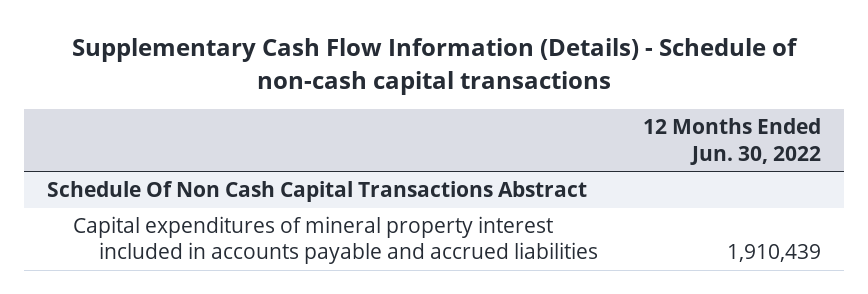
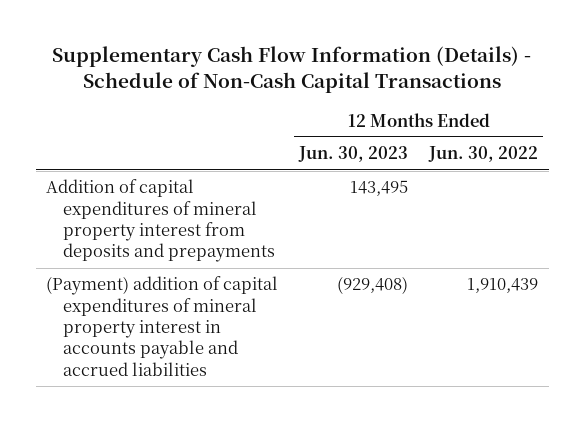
- Supplementary Cash Flow Information (Details) - Schedule of non-cash capital transactions
+ Supplementary Cash Flow Information (Details) - Schedule of Non-Cash Capital Transactions
- | 12 Months Ended Jun. 30, 2022
+ | 12 Months Ended Jun. 30, 2023 | 12 Months Ended Jun. 30, 2022
- Schedule Of Non Cash Capital Transactions Abstract
- Capital expenditures of mineral property interest included in accounts payable and accrued liabilities | 1,910,439
+ Addition of capital expenditures of mineral property interest from deposits and prepayments | 143,495 |
+ (Payment) addition of capital expenditures of mineral property interest in accounts payable and accrued liabilities | (929,408) | 1,910,439

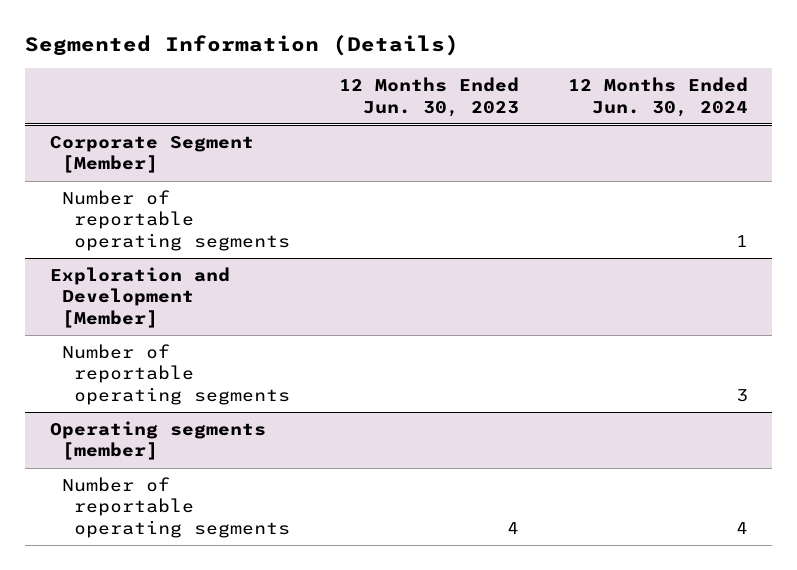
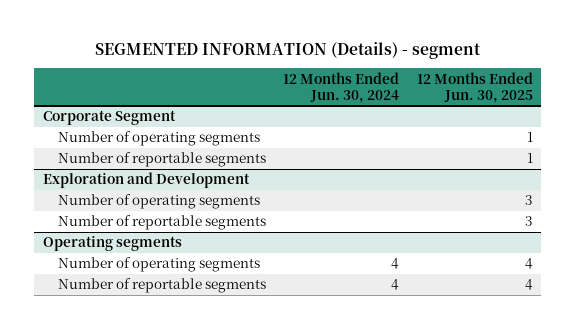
- Segmented Information (Details)
+ SEGMENTED INFORMATION (Details) - segment
- | 12 Months Ended Jun. 30, 2023 | 12 Months Ended Jun. 30, 2024
+ | 12 Months Ended Jun. 30, 2024 | 12 Months Ended Jun. 30, 2025
- Corporate Segment [Member]
- Number of reportable operating segments | | 1
- Exploration and Development [Member]
- Number of reportable operating segments | | 3
- Operating segments [member]
- Number of reportable operating segments | 4 | 4
+ Corporate Segment
+ Number of operating segments | | 1
+ Number of reportable segments | | 1
+ Exploration and Development
+ Number of operating segments | | 3
+ Number of reportable segments | | 3
+ Operating segments
+ Number of operating segments | 4 | 4
+ Number of reportable segments | 4 | 4

